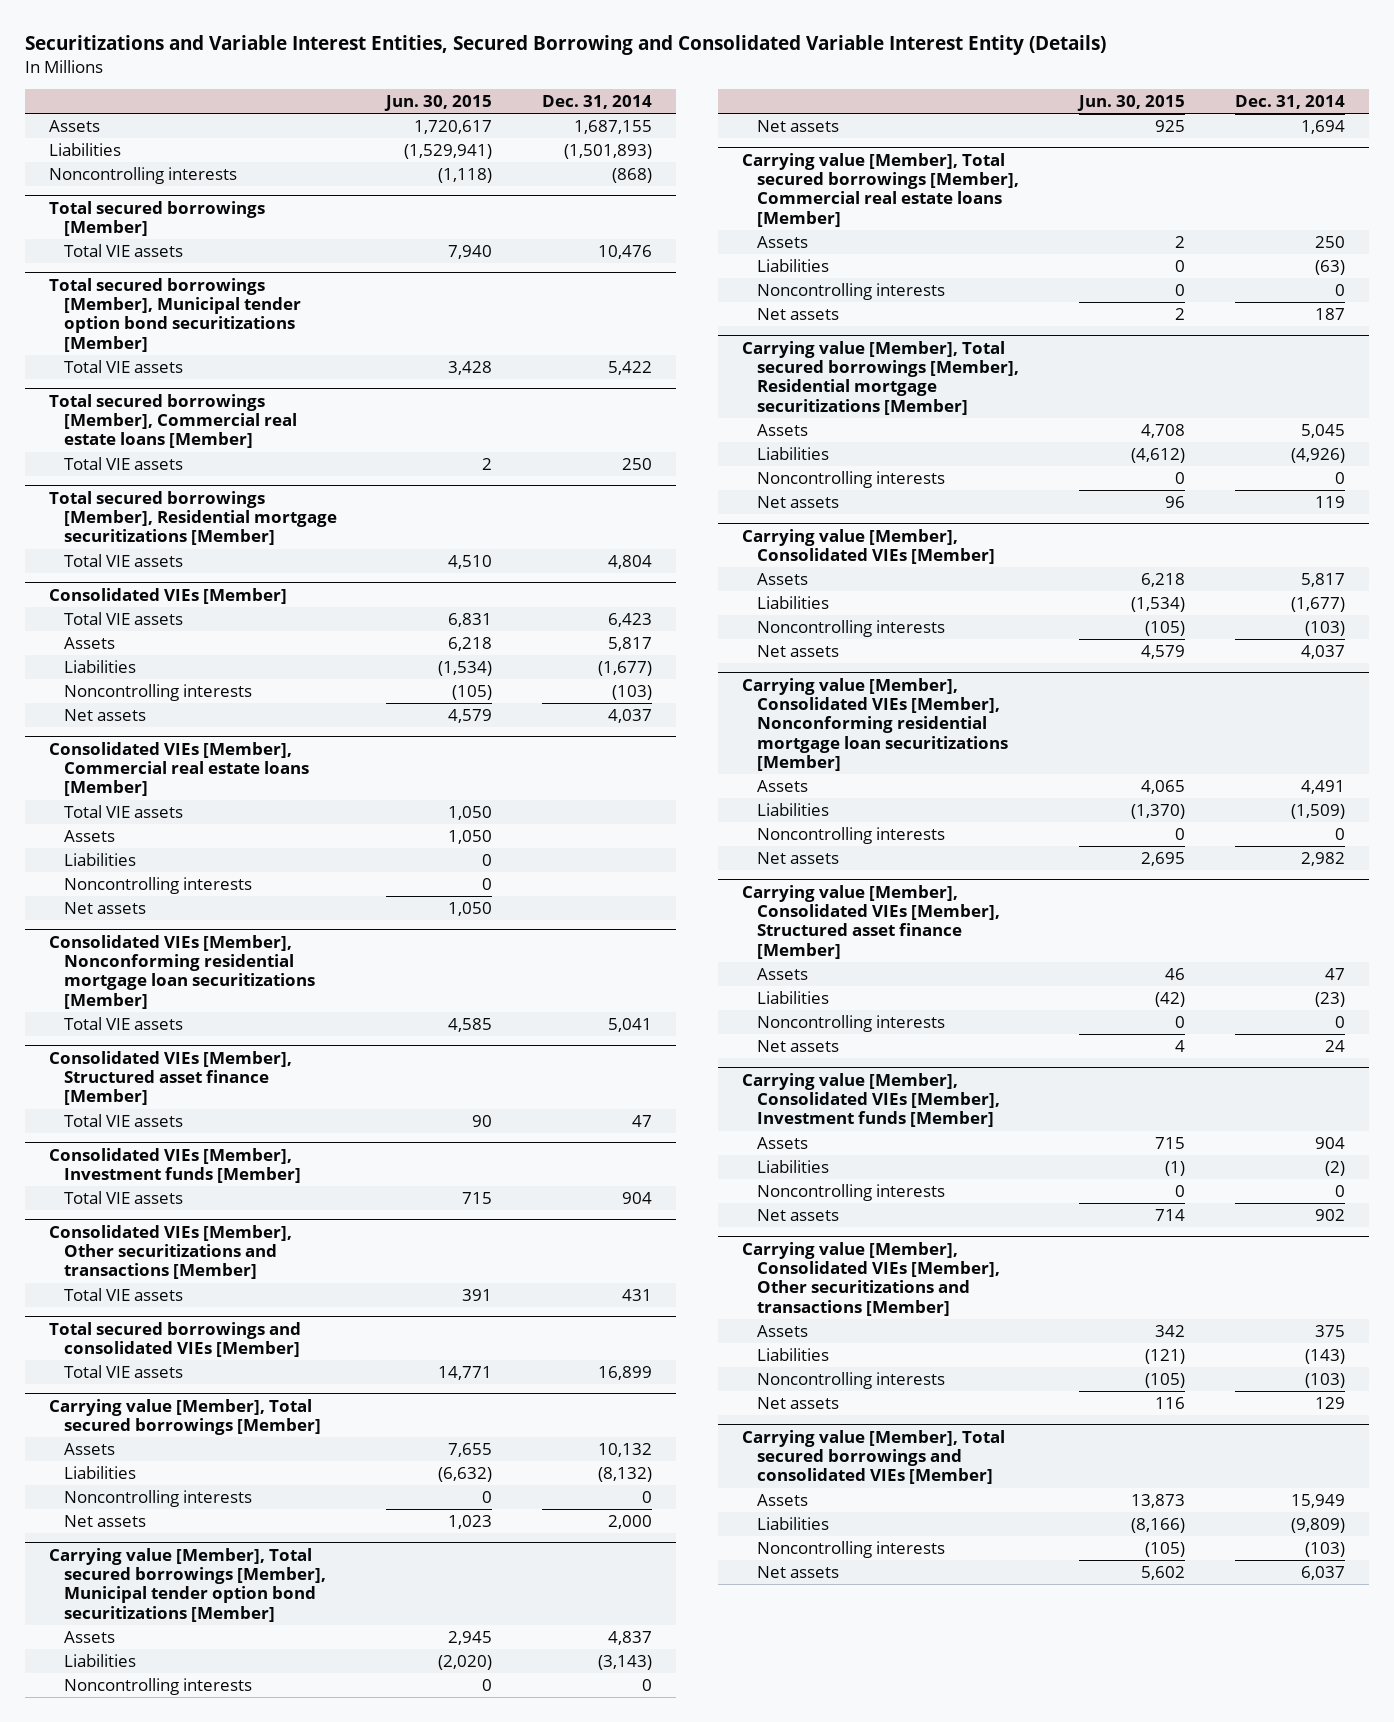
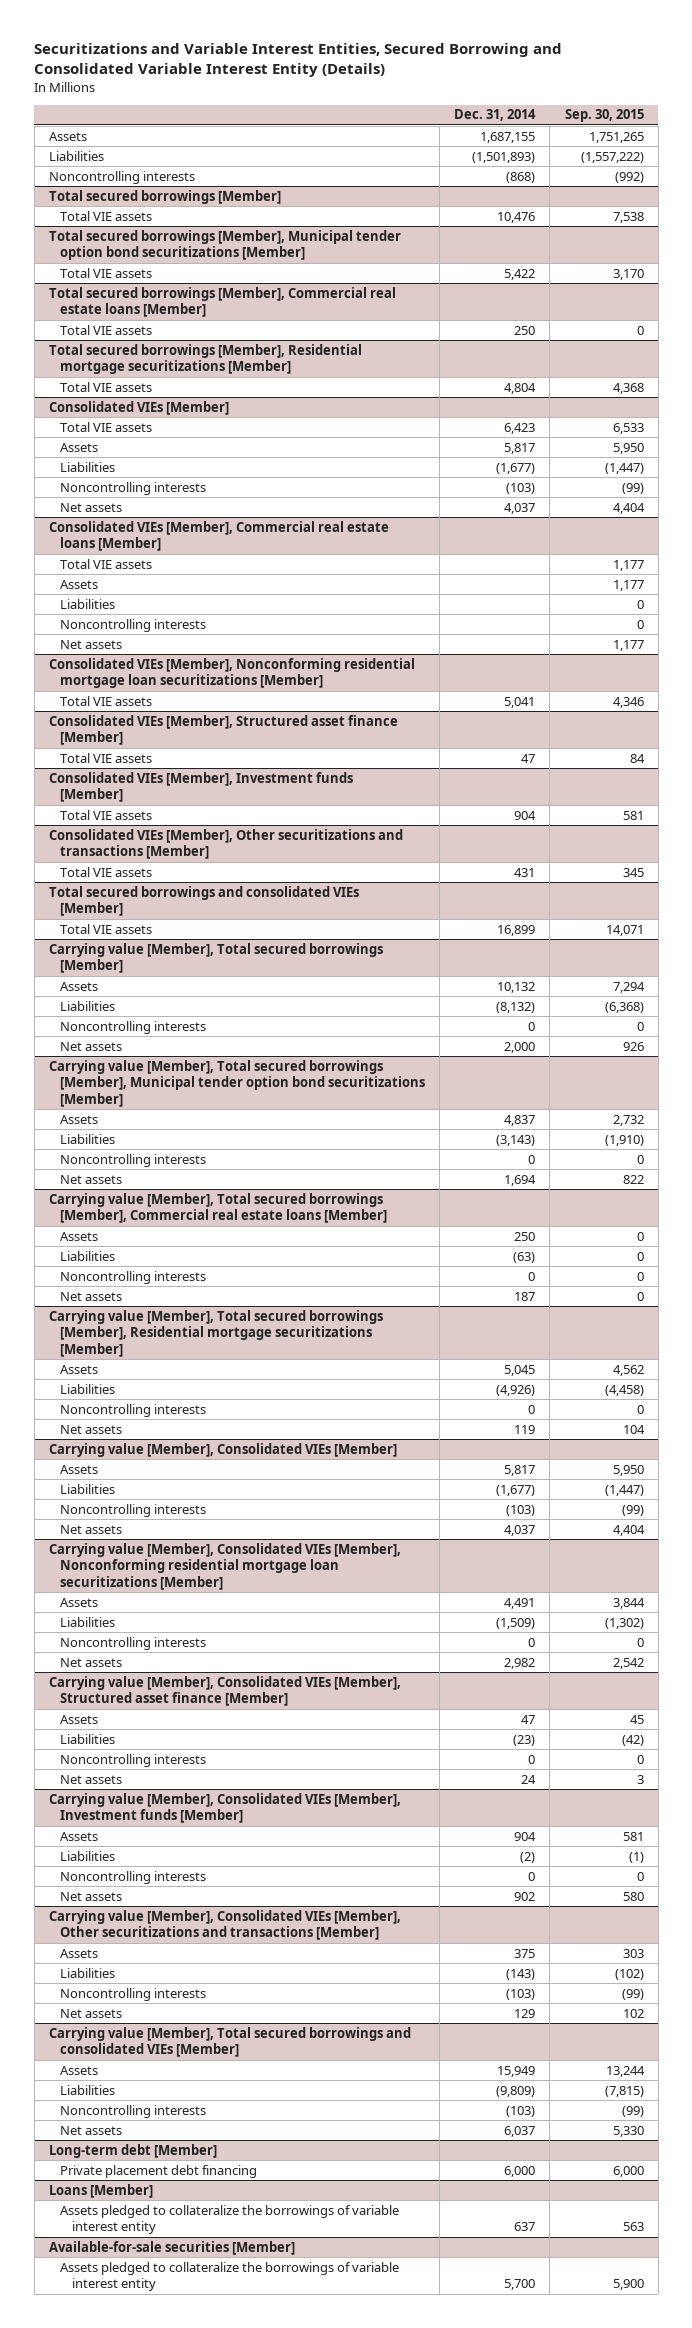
- | Jun. 30, 2015 | Dec. 31, 2014
+ | Dec. 31, 2014 | Sep. 30, 2015
+ Long-term debt [Member]
+ Private placement debt financing | 6,000 | 6,000
+ Loans [Member]
+ Assets pledged to collateralize the borrowings of variable interest entity | 637 | 563
+ Available-for-sale securities [Member]
+ Assets pledged to collateralize the borrowings of variable interest entity | 5,700 | 5,900

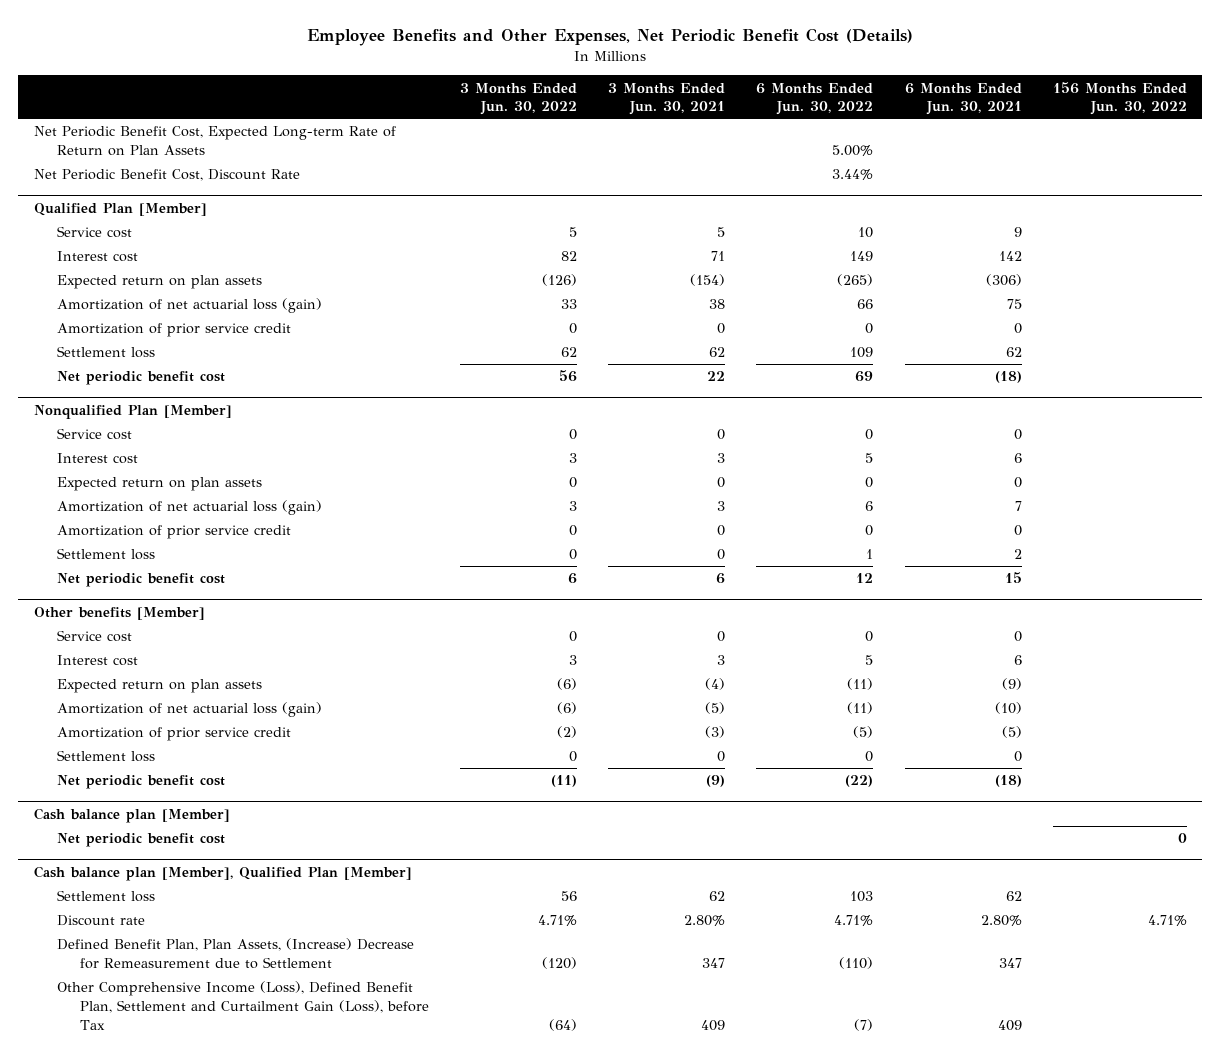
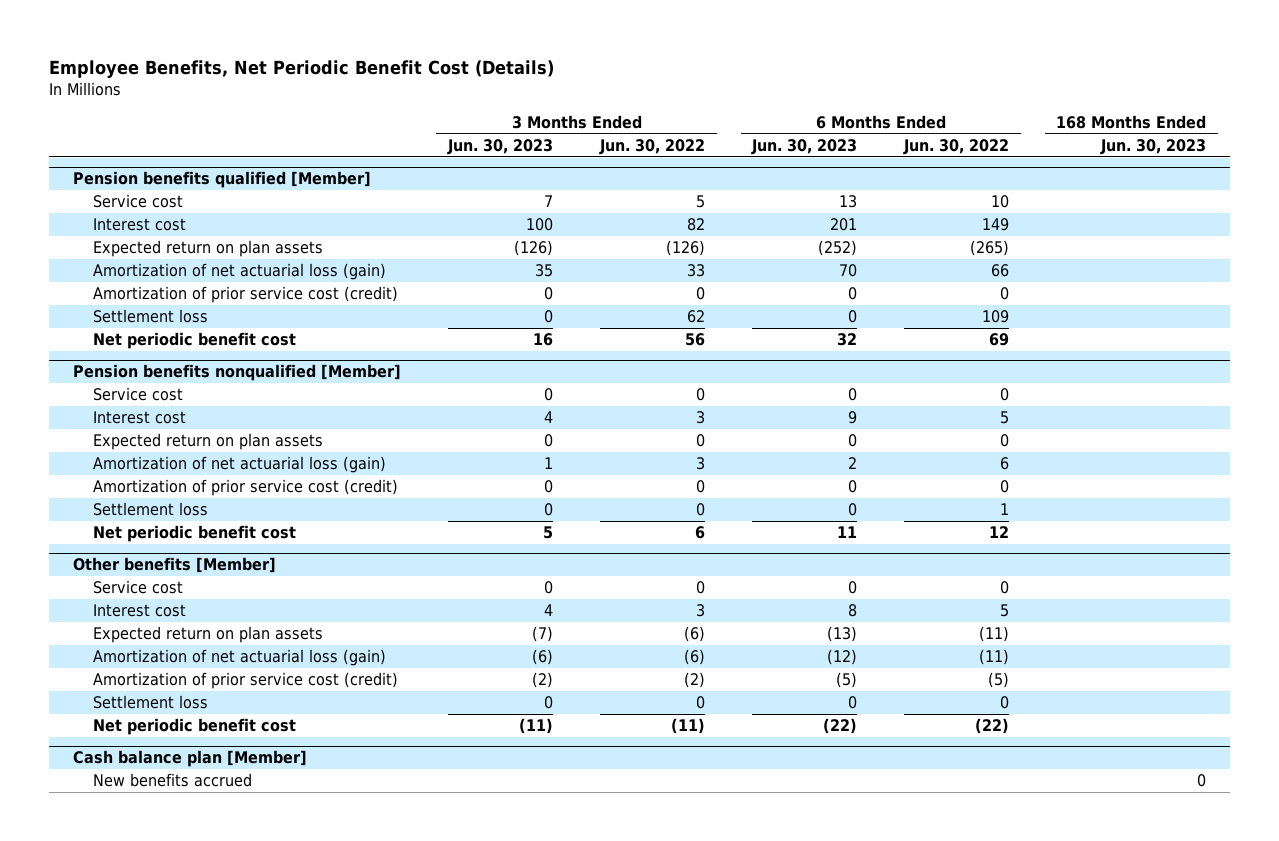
- Employee Benefits and Other Expenses, Net Periodic Benefit Cost (Details)
+ Employee Benefits, Net Periodic Benefit Cost (Details)
- | 3 Months Ended Jun. 30, 2022 | 3 Months Ended Jun. 30, 2021 | 6 Months Ended Jun. 30, 2022 | 6 Months Ended Jun. 30, 2021 | 156 Months Ended Jun. 30, 2022
+ | 3 Months Ended Jun. 30, 2023 | 3 Months Ended Jun. 30, 2022 | 6 Months Ended Jun. 30, 2023 | 6 Months Ended Jun. 30, 2022 | 168 Months Ended Jun. 30, 2023
- Net Periodic Benefit Cost, Expected Long-term Rate of Return on Plan Assets | | | 5.00% | |
- Net Periodic Benefit Cost, Discount Rate | | | 3.44% | |
- Qualified Plan [Member]
+ Pension benefits qualified [Member]
- Amortization of prior service credit | 0 | 0 | 0 | 0 |
+ Amortization of prior service cost (credit) | 0 | 0 | 0 | 0 |
- Nonqualified Plan [Member]
+ Pension benefits nonqualified [Member]
- Amortization of prior service credit | 0 | 0 | 0 | 0 |
+ Amortization of prior service cost (credit) | 0 | 0 | 0 | 0 |
@ Other benefits [Member]
- Amortization of prior service credit | (2) | (3) | (5) | (5) |
+ Amortization of prior service cost (credit) | (2) | (2) | (5) | (5) |
@ Cash balance plan [Member]
- Net periodic benefit cost | | | | | 0
- Cash balance plan [Member], Qualified Plan [Member]
- Settlement loss | 56 | 62 | 103 | 62 |
- Discount rate | 4.71% | 2.80% | 4.71% | 2.80% | 4.71%
- Defined Benefit Plan, Plan Assets, (Increase) Decrease for Remeasurement due to Settlement | (120) | 347 | (110) | 347 |
- Other Comprehensive Income (Loss), Defined Benefit Plan, Settlement and Curtailment Gain (Loss), before Tax | (64) | 409 | (7) | 409 |
@ Cash balance plan [Member]
+ New benefits accrued | | | | | 0

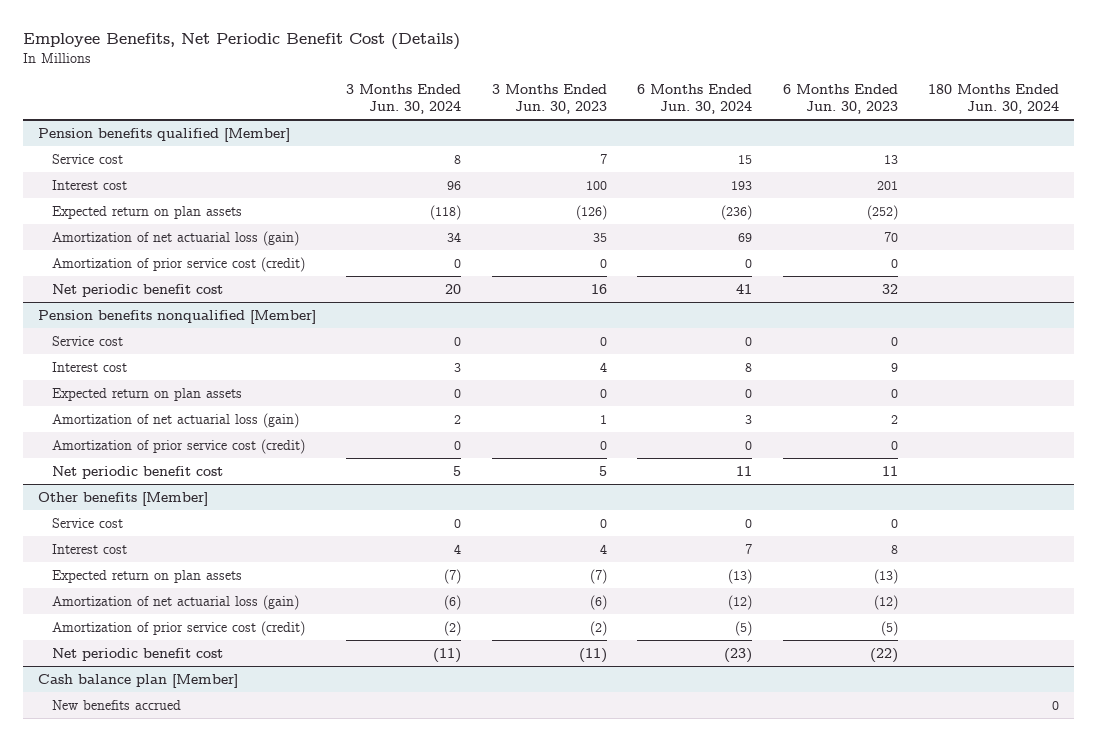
- | 3 Months Ended Jun. 30, 2023 | 3 Months Ended Jun. 30, 2022 | 6 Months Ended Jun. 30, 2023 | 6 Months Ended Jun. 30, 2022 | 168 Months Ended Jun. 30, 2023
+ | 3 Months Ended Jun. 30, 2024 | 3 Months Ended Jun. 30, 2023 | 6 Months Ended Jun. 30, 2024 | 6 Months Ended Jun. 30, 2023 | 180 Months Ended Jun. 30, 2024
@ Pension benefits qualified [Member]
- Settlement loss | 0 | 62 | 0 | 109 |
@ Pension benefits nonqualified [Member]
- Settlement loss | 0 | 0 | 0 | 1 |
@ Other benefits [Member]
- Settlement loss | 0 | 0 | 0 | 0 |

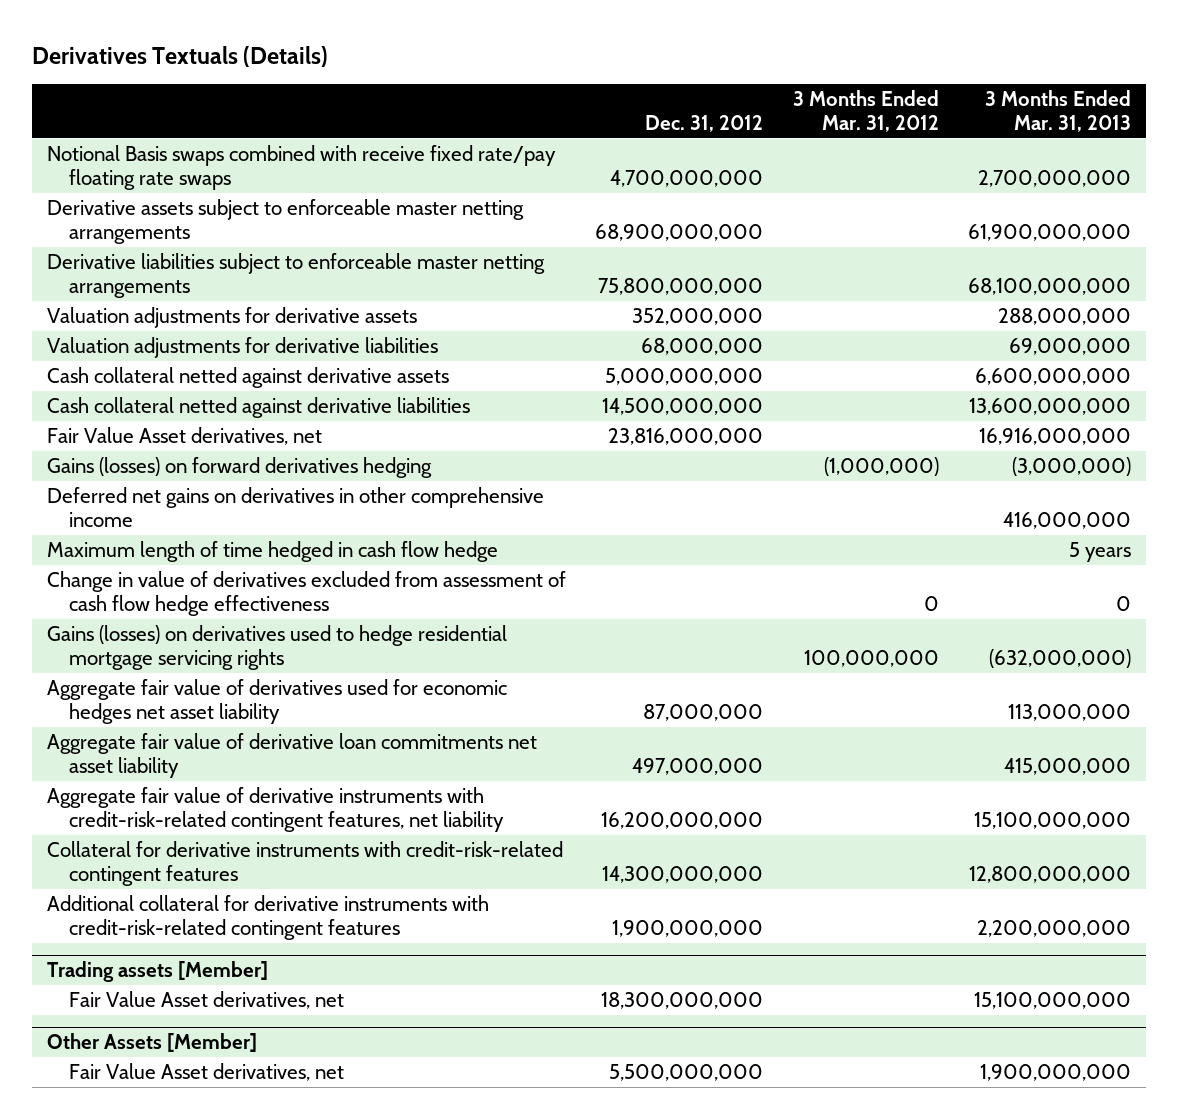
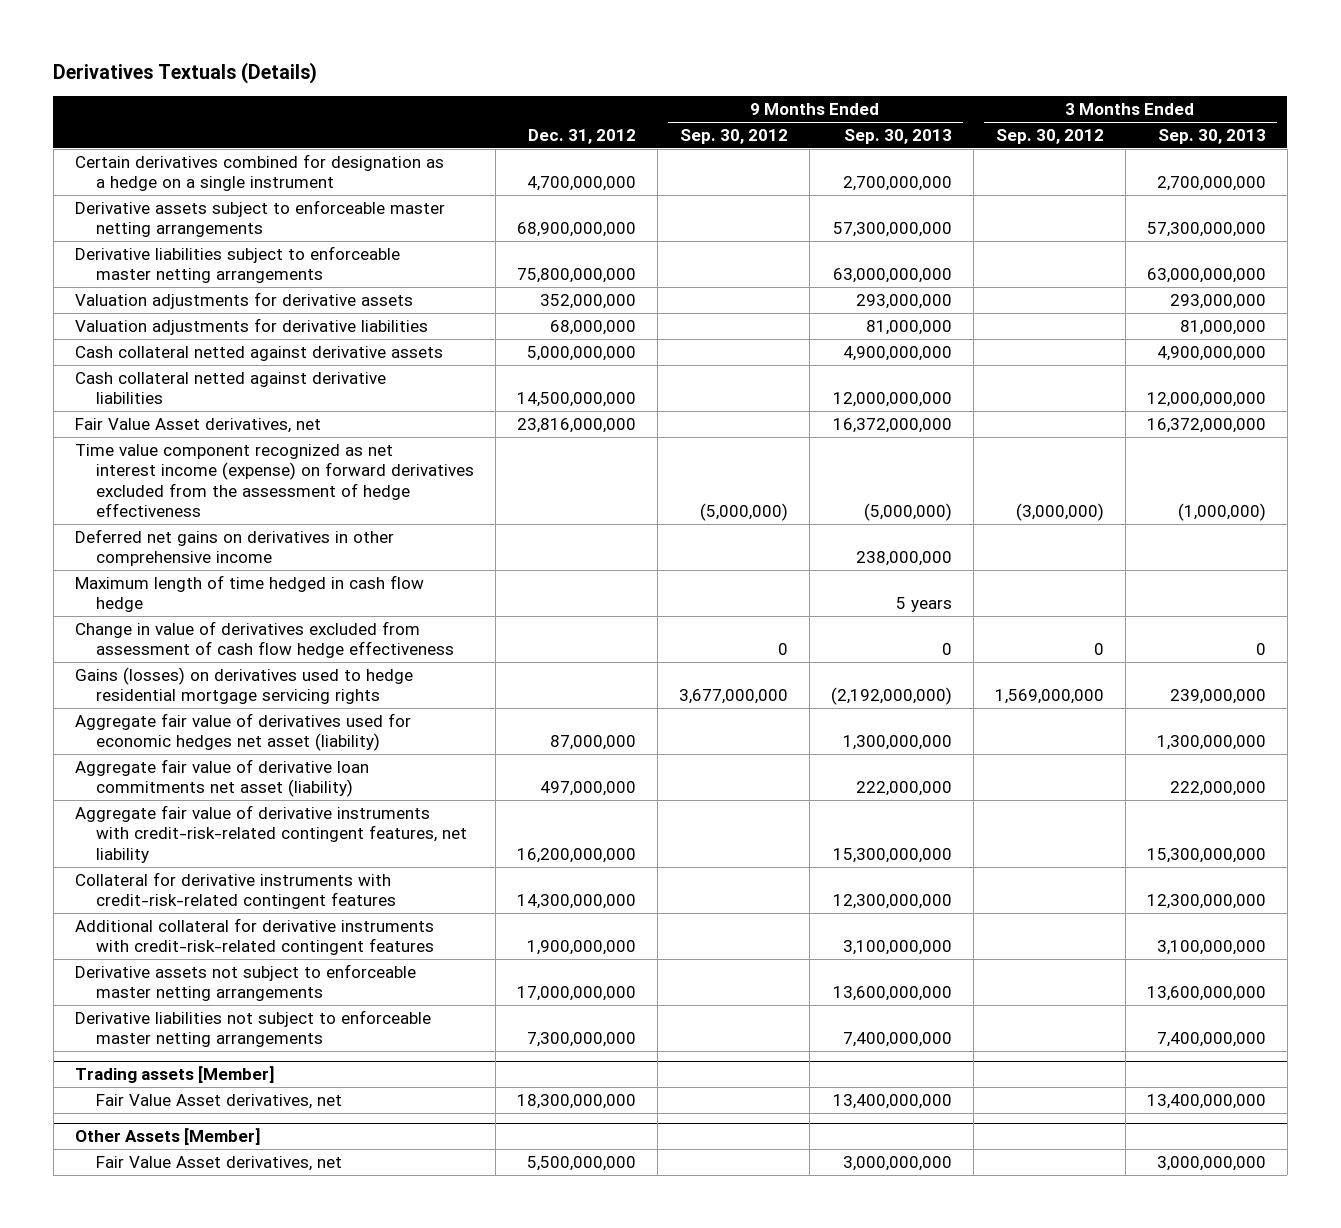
- | Dec. 31, 2012 | 3 Months Ended Mar. 31, 2012 | 3 Months Ended Mar. 31, 2013
+ | Dec. 31, 2012 | 9 Months Ended Sep. 30, 2012 | 9 Months Ended Sep. 30, 2013 | 3 Months Ended Sep. 30, 2012 | 3 Months Ended Sep. 30, 2013
- Notional Basis swaps combined with receive fixed rate/pay floating rate swaps | 4,700,000,000 | | 2,700,000,000
+ Certain derivatives combined for designation as a hedge on a single instrument | 4,700,000,000 | | 2,700,000,000 | | 2,700,000,000
- Gains (losses) on forward derivatives hedging | | (1,000,000) | (3,000,000)
+ Time value component recognized as net interest income (expense) on forward derivatives excluded from the assessment of hedge effectiveness | | (5,000,000) | (5,000,000) | (3,000,000) | (1,000,000)
- Aggregate fair value of derivatives used for economic hedges net asset liability | 87,000,000 | | 113,000,000
- Aggregate fair value of derivative loan commitments net asset liability | 497,000,000 | | 415,000,000
+ Aggregate fair value of derivatives used for economic hedges net asset (liability) | 87,000,000 | | 1,300,000,000 | | 1,300,000,000
+ Aggregate fair value of derivative loan commitments net asset (liability) | 497,000,000 | | 222,000,000 | | 222,000,000
+ Derivative assets not subject to enforceable master netting arrangements | 17,000,000,000 | | 13,600,000,000 | | 13,600,000,000
+ Derivative liabilities not subject to enforceable master netting arrangements | 7,300,000,000 | | 7,400,000,000 | | 7,400,000,000

